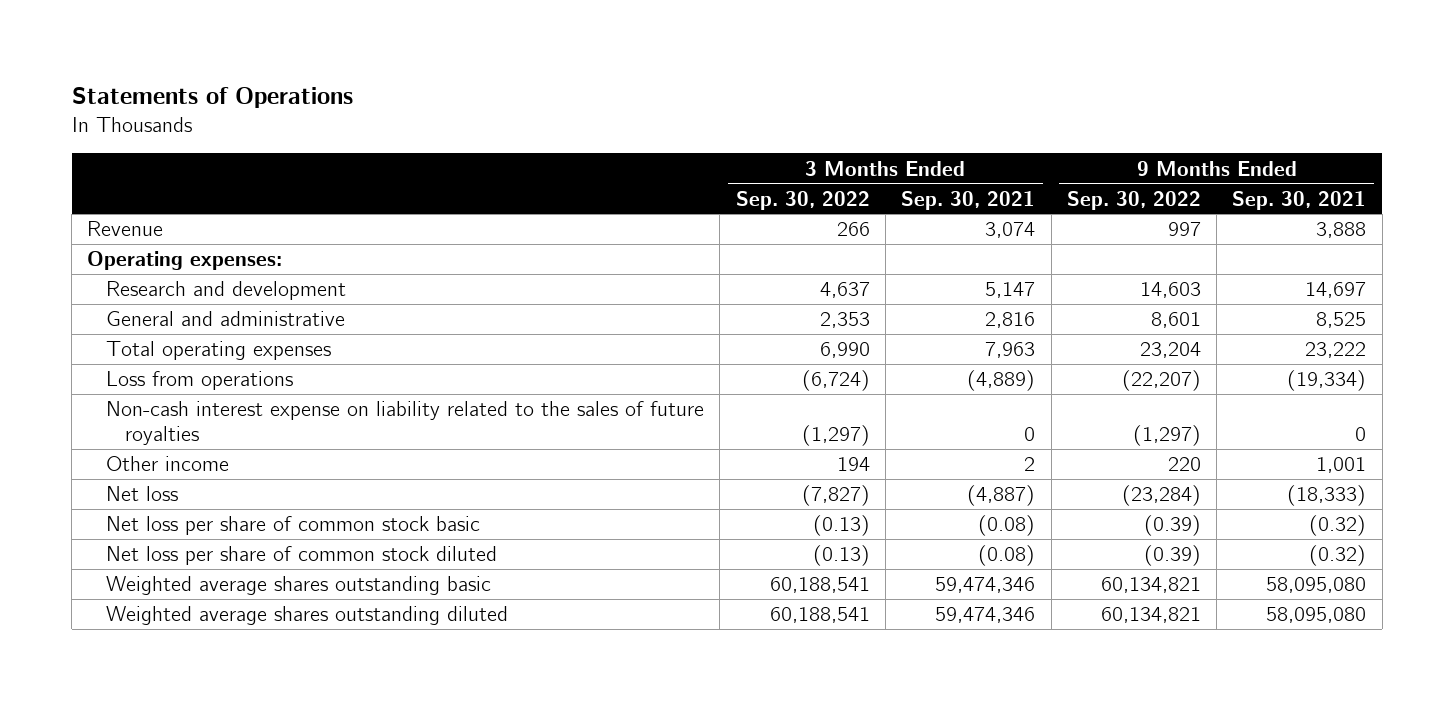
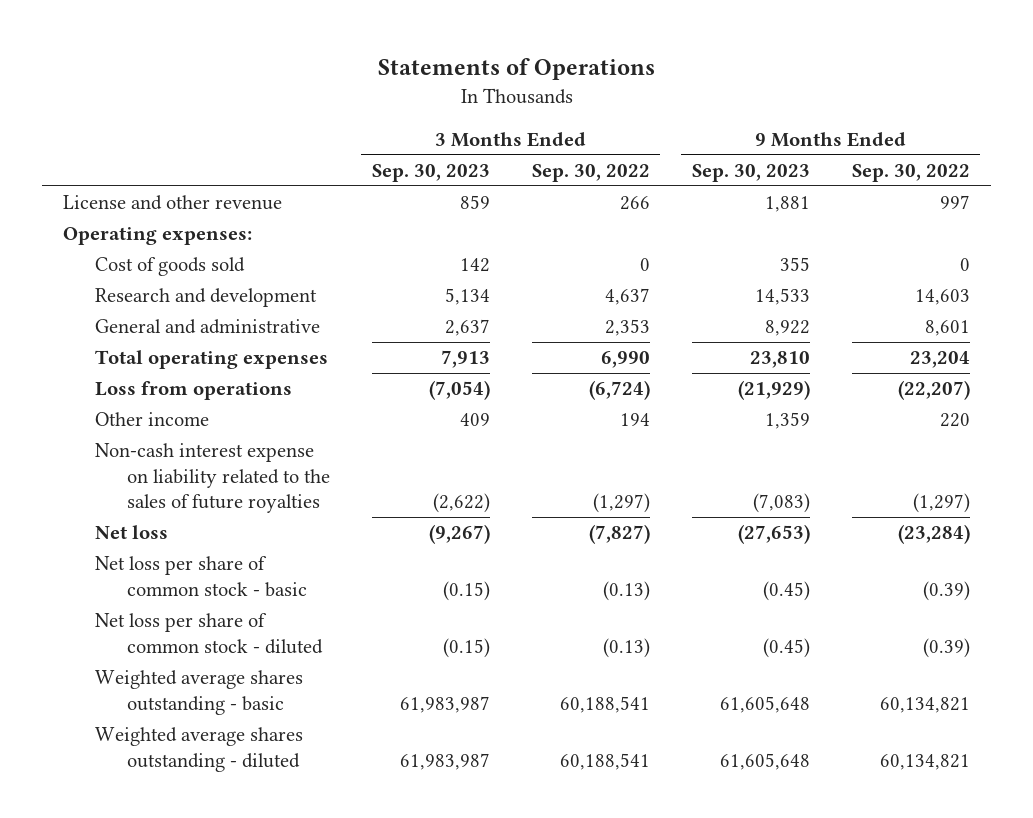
- | 3 Months Ended Sep. 30, 2022 | 3 Months Ended Sep. 30, 2021 | 9 Months Ended Sep. 30, 2022 | 9 Months Ended Sep. 30, 2021
+ | 3 Months Ended Sep. 30, 2023 | 3 Months Ended Sep. 30, 2022 | 9 Months Ended Sep. 30, 2023 | 9 Months Ended Sep. 30, 2022
- Revenue | 266 | 3,074 | 997 | 3,888
+ License and other revenue | 859 | 266 | 1,881 | 997
+ Cost of goods sold | 142 | 0 | 355 | 0
moved down: Non-cash interest expense on liability related to the sales of future royalties | (2,622) | (1,297) | (7,083) | (1,297)
- Net loss per share of common stock basic | (0.13) | (0.08) | (0.39) | (0.32)
- Net loss per share of common stock diluted | (0.13) | (0.08) | (0.39) | (0.32)
- Weighted average shares outstanding basic | 60,188,541 | 59,474,346 | 60,134,821 | 58,095,080
- Weighted average shares outstanding diluted | 60,188,541 | 59,474,346 | 60,134,821 | 58,095,080
+ Net loss per share of common stock - basic | (0.15) | (0.13) | (0.45) | (0.39)
+ Net loss per share of common stock - diluted | (0.15) | (0.13) | (0.45) | (0.39)
+ Weighted average shares outstanding - basic | 61,983,987 | 60,188,541 | 61,605,648 | 60,134,821
+ Weighted average shares outstanding - diluted | 61,983,987 | 60,188,541 | 61,605,648 | 60,134,821

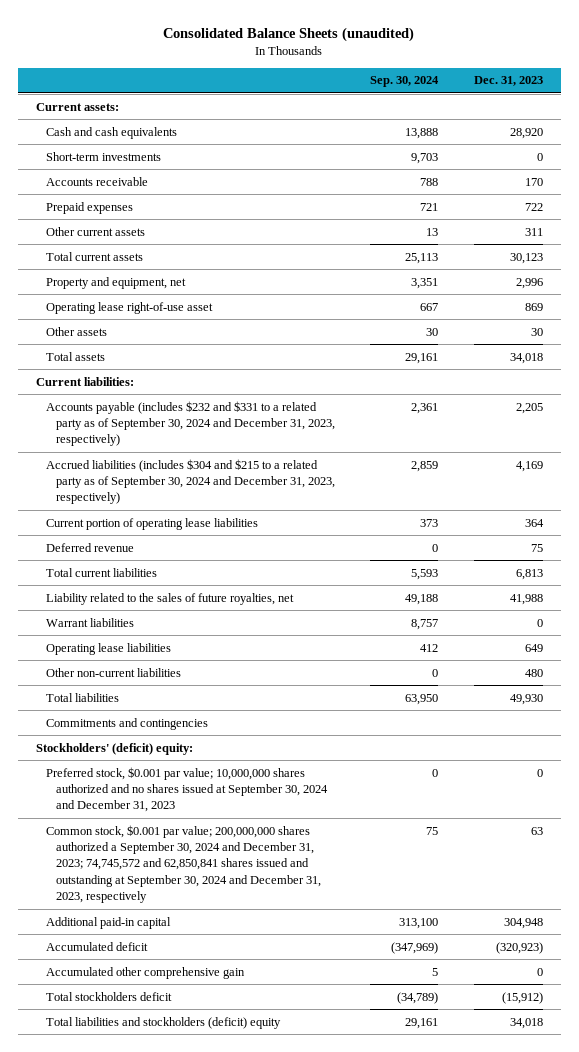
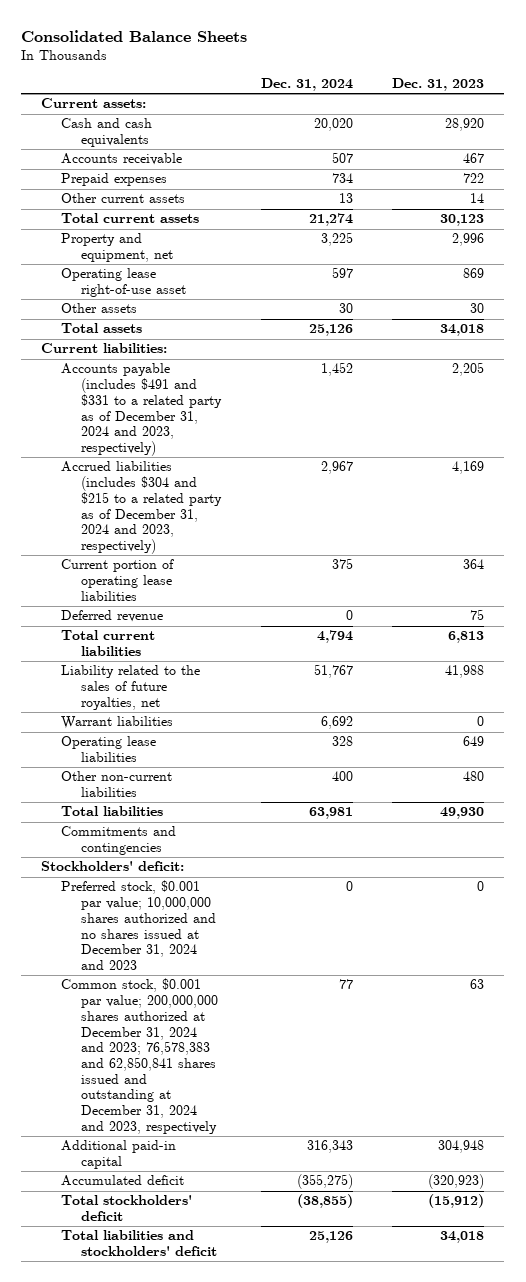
- Consolidated Balance Sheets (unaudited)
+ Consolidated Balance Sheets
- | Sep. 30, 2024 | Dec. 31, 2023
+ | Dec. 31, 2024 | Dec. 31, 2023
- Short-term investments | 9,703 | 0
- Accounts receivable | 788 | 170
+ Accounts receivable | 507 | 467
- Other current assets | 13 | 311
+ Other current assets | 13 | 14
- Accounts payable (includes $232 and $331 to a related party as of September 30, 2024 and December 31, 2023, respectively) | 2,361 | 2,205
- Accrued liabilities (includes $304 and $215 to a related party as of September 30, 2024 and December 31, 2023, respectively) | 2,859 | 4,169
+ Accounts payable (includes $491 and $331 to a related party as of December 31, 2024 and 2023, respectively) | 1,452 | 2,205
+ Accrued liabilities (includes $304 and $215 to a related party as of December 31, 2024 and 2023, respectively) | 2,967 | 4,169
- Stockholders' (deficit) equity:
- Preferred stock, $0.001 par value; 10,000,000 shares authorized and no shares issued at September 30, 2024 and December 31, 2023 | 0 | 0
- Common stock, $0.001 par value; 200,000,000 shares authorized a September 30, 2024 and December 31, 2023; 74,745,572 and 62,850,841 shares issued and outstanding at September 30, 2024 and December 31, 2023, respectively | 75 | 63
+ Stockholders' deficit:
+ Preferred stock, $0.001 par value; 10,000,000 shares authorized and no shares issued at December 31, 2024 and 2023 | 0 | 0
+ Common stock, $0.001 par value; 200,000,000 shares authorized at December 31, 2024 and 2023; 76,578,383 and 62,850,841 shares issued and outstanding at December 31, 2024 and 2023, respectively | 77 | 63
- Accumulated other comprehensive gain | 5 | 0
- Total stockholders deficit | (34,789) | (15,912)
- Total liabilities and stockholders (deficit) equity | 29,161 | 34,018
+ Total stockholders' deficit | (38,855) | (15,912)
+ Total liabilities and stockholders' deficit | 25,126 | 34,018

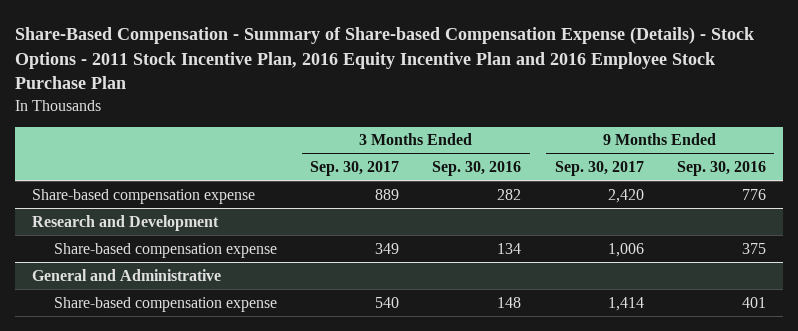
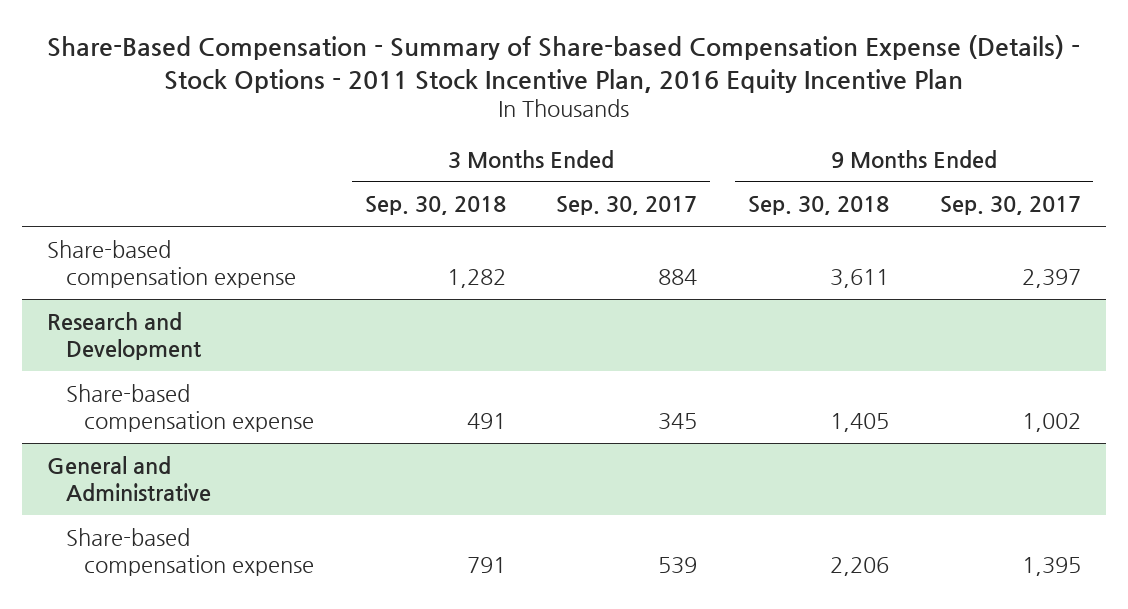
- Share-Based Compensation - Summary of Share-based Compensation Expense (Details) - Stock Options - 2011 Stock Incentive Plan, 2016 Equity Incentive Plan and 2016 Employee Stock Purchase Plan
+ Share-Based Compensation - Summary of Share-based Compensation Expense (Details) - Stock Options - 2011 Stock Incentive Plan, 2016 Equity Incentive Plan
- | 3 Months Ended Sep. 30, 2017 | 3 Months Ended Sep. 30, 2016 | 9 Months Ended Sep. 30, 2017 | 9 Months Ended Sep. 30, 2016
+ | 3 Months Ended Sep. 30, 2018 | 3 Months Ended Sep. 30, 2017 | 9 Months Ended Sep. 30, 2018 | 9 Months Ended Sep. 30, 2017
- Share-based compensation expense | 889 | 282 | 2,420 | 776
+ Share-based compensation expense | 1,282 | 884 | 3,611 | 2,397
@ Research and Development
- Share-based compensation expense | 349 | 134 | 1,006 | 375
+ Share-based compensation expense | 491 | 345 | 1,405 | 1,002
@ General and Administrative
- Share-based compensation expense | 540 | 148 | 1,414 | 401
+ Share-based compensation expense | 791 | 539 | 2,206 | 1,395

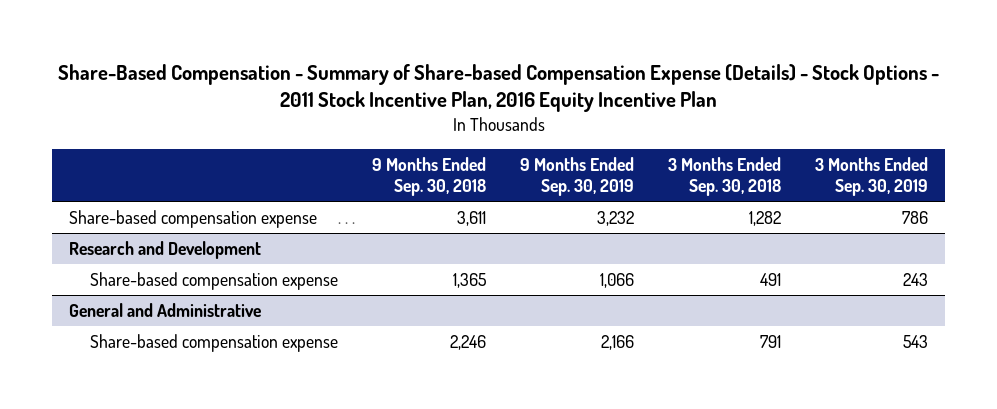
- | 3 Months Ended Sep. 30, 2018 | 3 Months Ended Sep. 30, 2017 | 9 Months Ended Sep. 30, 2018 | 9 Months Ended Sep. 30, 2017
+ | 9 Months Ended Sep. 30, 2018 | 9 Months Ended Sep. 30, 2019 | 3 Months Ended Sep. 30, 2018 | 3 Months Ended Sep. 30, 2019
@ Research and Development
- Share-based compensation expense | 491 | 345 | 1,405 | 1,002
+ Share-based compensation expense | 1,365 | 1,066 | 491 | 243
@ General and Administrative
- Share-based compensation expense | 791 | 539 | 2,206 | 1,395
+ Share-based compensation expense | 2,246 | 2,166 | 791 | 543

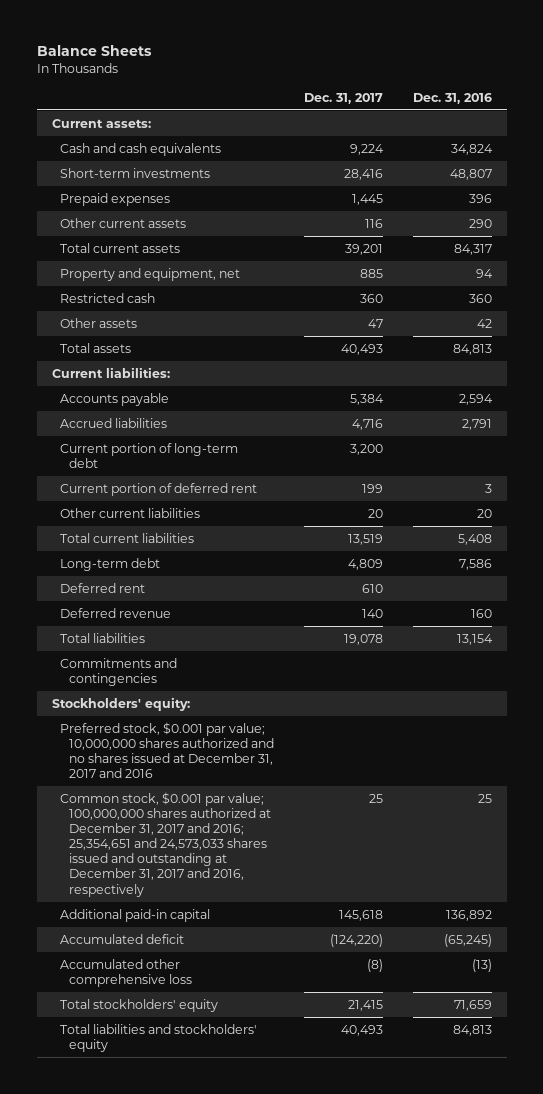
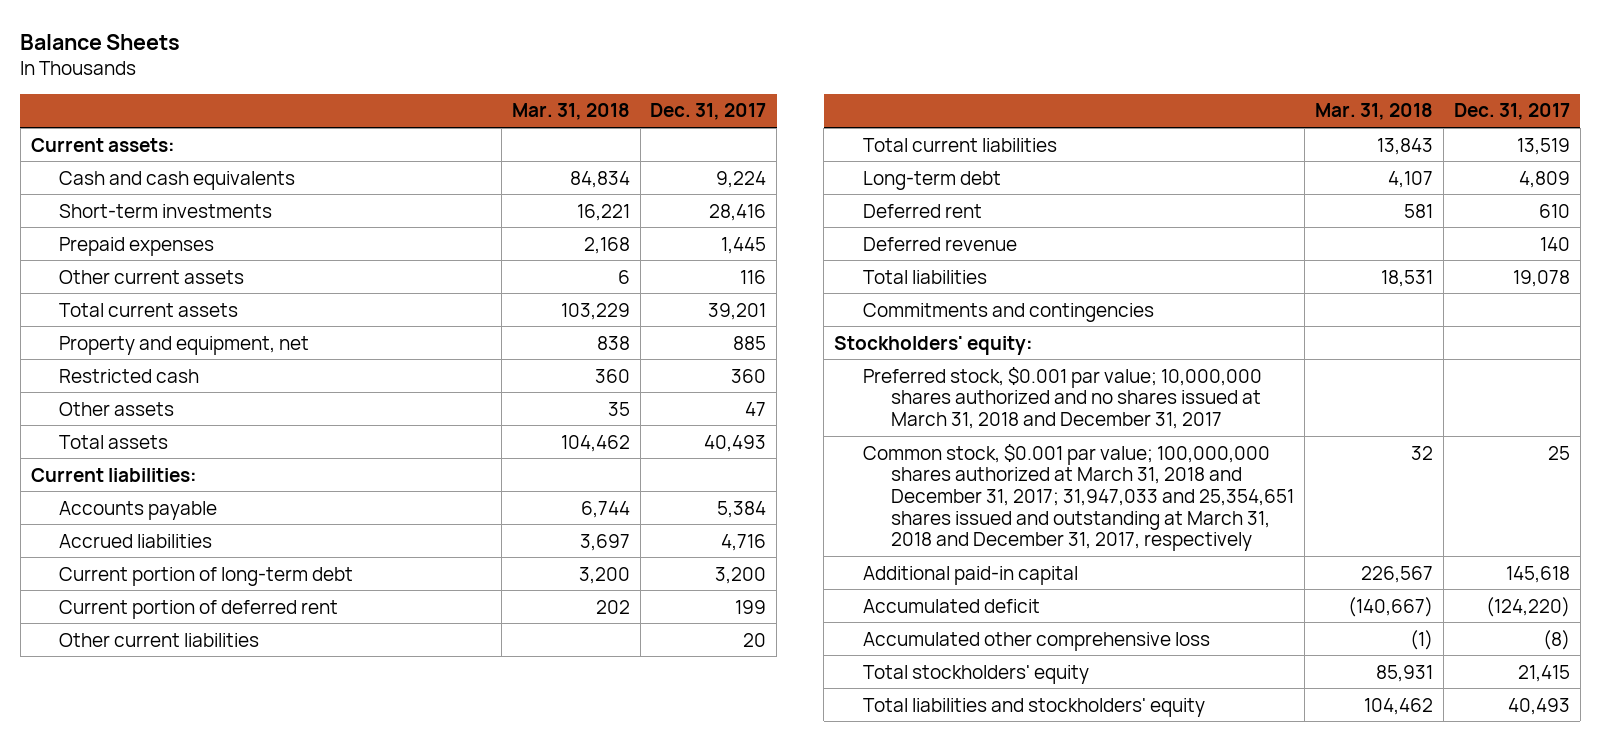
- | Dec. 31, 2017 | Dec. 31, 2016
+ | Mar. 31, 2018 | Dec. 31, 2017
- Preferred stock, $0.001 par value; 10,000,000 shares authorized and no shares issued at December 31, 2017 and 2016
- Common stock, $0.001 par value; 100,000,000 shares authorized at December 31, 2017 and 2016; 25,354,651 and 24,573,033 shares issued and outstanding at December 31, 2017 and 2016, respectively | 25 | 25
+ Preferred stock, $0.001 par value; 10,000,000 shares authorized and no shares issued at March 31, 2018 and December 31, 2017
+ Common stock, $0.001 par value; 100,000,000 shares authorized at March 31, 2018 and December 31, 2017; 31,947,033 and 25,354,651 shares issued and outstanding at March 31, 2018 and December 31, 2017, respectively | 32 | 25

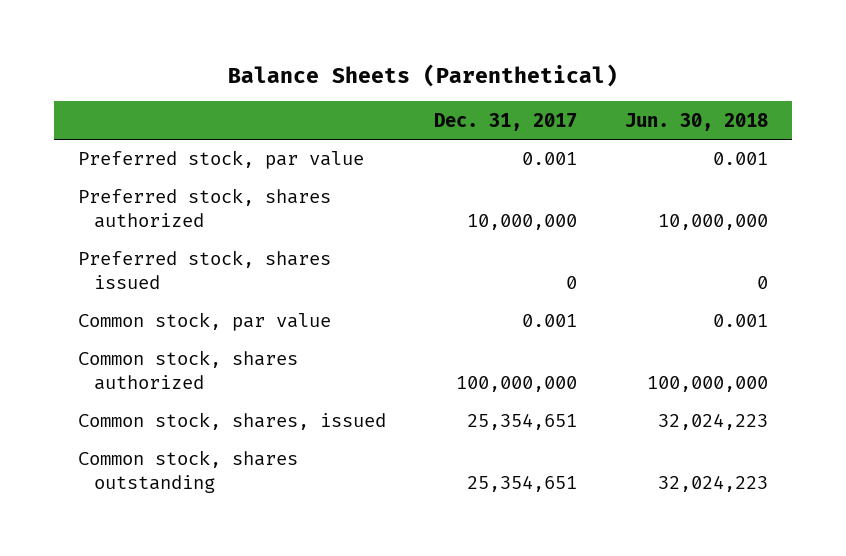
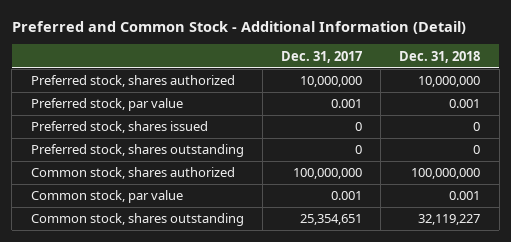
- Balance Sheets (Parenthetical)
+ Preferred and Common Stock - Additional Information (Detail)
- | Dec. 31, 2017 | Jun. 30, 2018
+ | Dec. 31, 2017 | Dec. 31, 2018
moved down: Preferred stock, par value | 0.001 | 0.001
+ Preferred stock, shares outstanding | 0 | 0
- Common stock, shares, issued | 25,354,651 | 32,024,223
moved down: Common stock, par value | 0.001 | 0.001

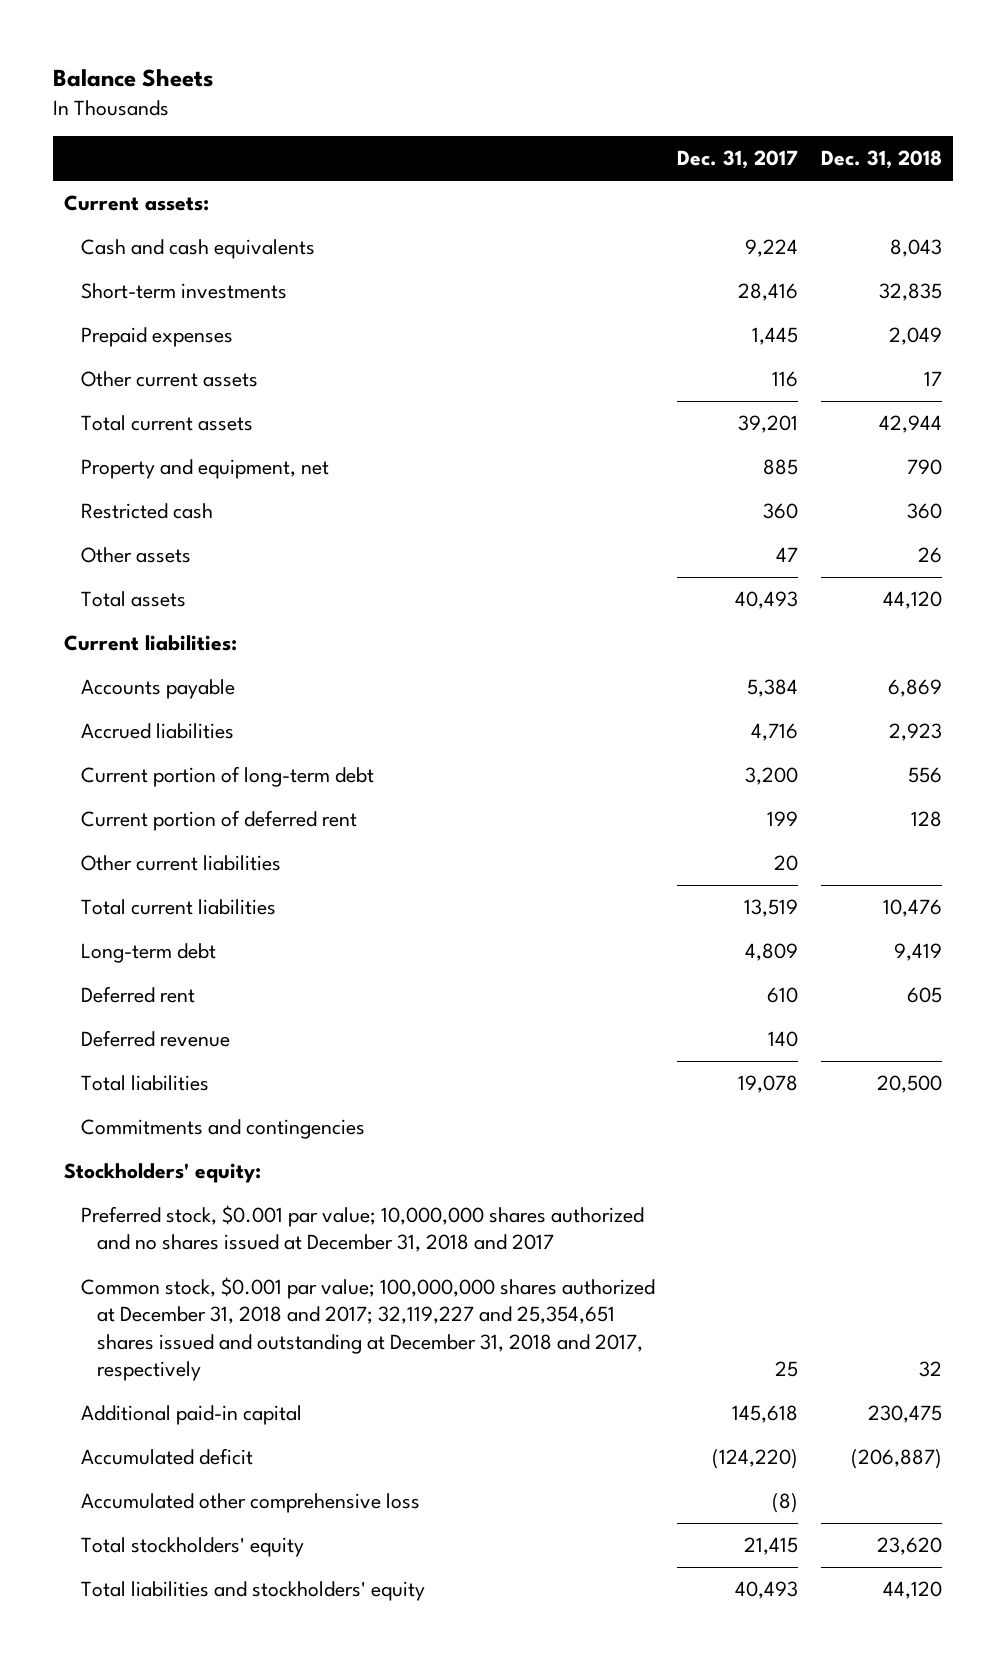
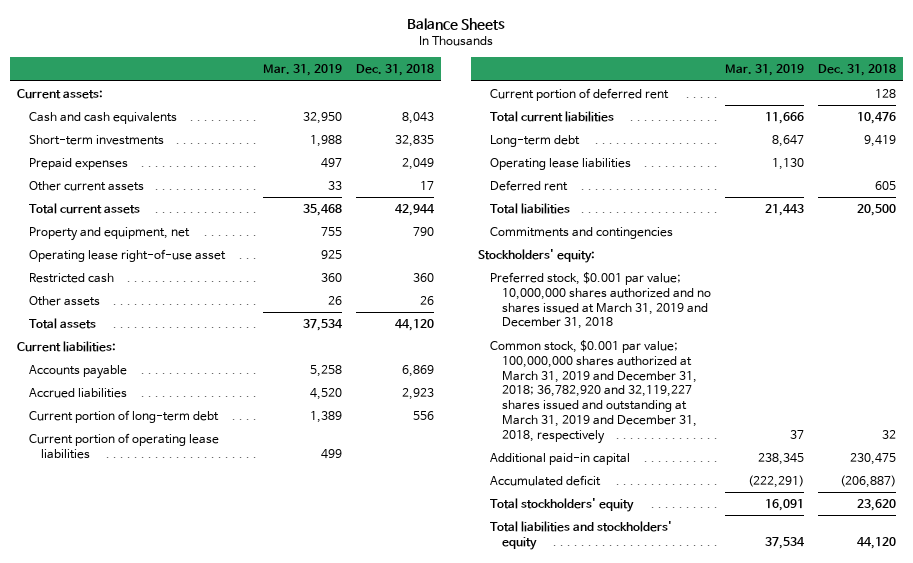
- | Dec. 31, 2017 | Dec. 31, 2018
+ | Mar. 31, 2019 | Dec. 31, 2018
+ Operating lease right-of-use asset | 925 |
+ Current portion of operating lease liabilities | 499 |
- Other current liabilities | 20 |
+ Operating lease liabilities | 1,130 |
- Deferred revenue | 140 |
- Preferred stock, $0.001 par value; 10,000,000 shares authorized and no shares issued at December 31, 2018 and 2017
- Common stock, $0.001 par value; 100,000,000 shares authorized at December 31, 2018 and 2017; 32,119,227 and 25,354,651 shares issued and outstanding at December 31, 2018 and 2017, respectively | 25 | 32
+ Preferred stock, $0.001 par value; 10,000,000 shares authorized and no shares issued at March 31, 2019 and December 31, 2018
+ Common stock, $0.001 par value; 100,000,000 shares authorized at March 31, 2019 and December 31, 2018; 36,782,920 and 32,119,227 shares issued and outstanding at March 31, 2019 and December 31, 2018, respectively | 37 | 32
- Accumulated other comprehensive loss | (8) |

